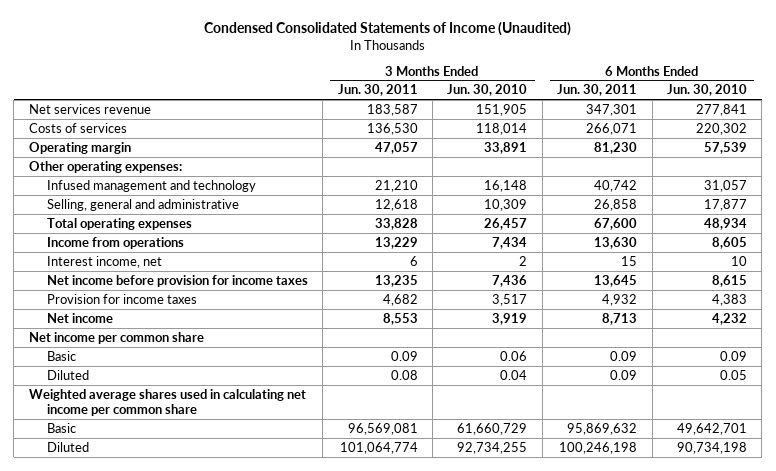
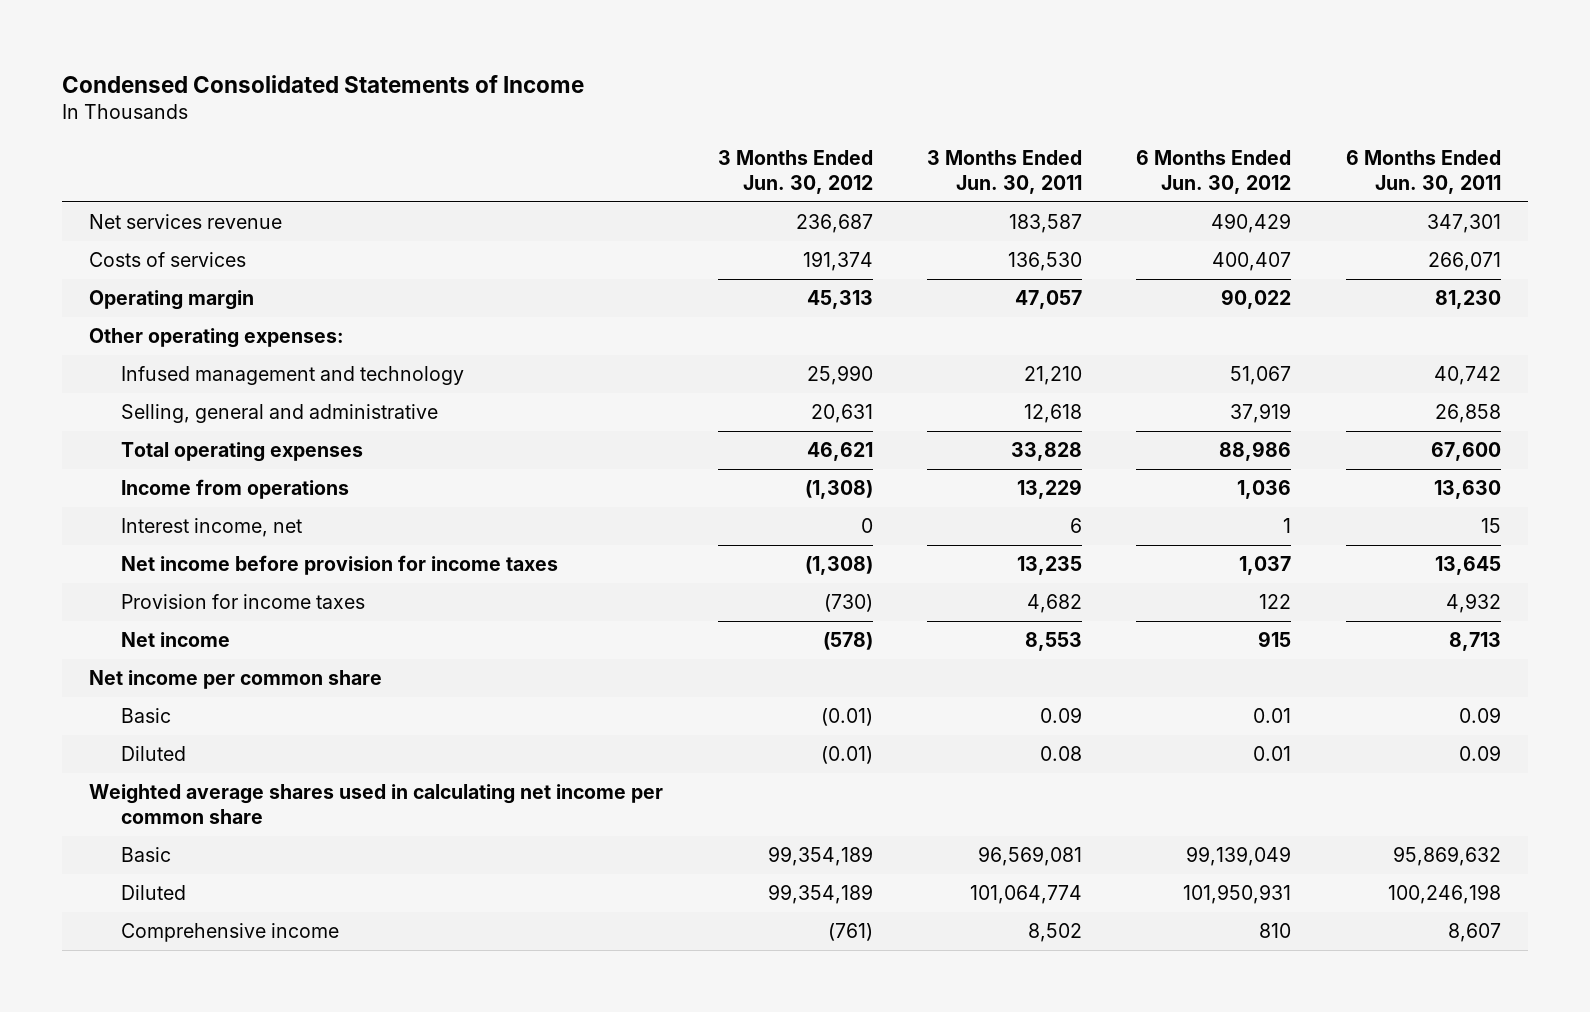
- Condensed Consolidated Statements of Income (Unaudited)
+ Condensed Consolidated Statements of Income
- | 3 Months Ended Jun. 30, 2011 | 3 Months Ended Jun. 30, 2010 | 6 Months Ended Jun. 30, 2011 | 6 Months Ended Jun. 30, 2010
+ | 3 Months Ended Jun. 30, 2012 | 3 Months Ended Jun. 30, 2011 | 6 Months Ended Jun. 30, 2012 | 6 Months Ended Jun. 30, 2011
+ Comprehensive income | (761) | 8,502 | 810 | 8,607

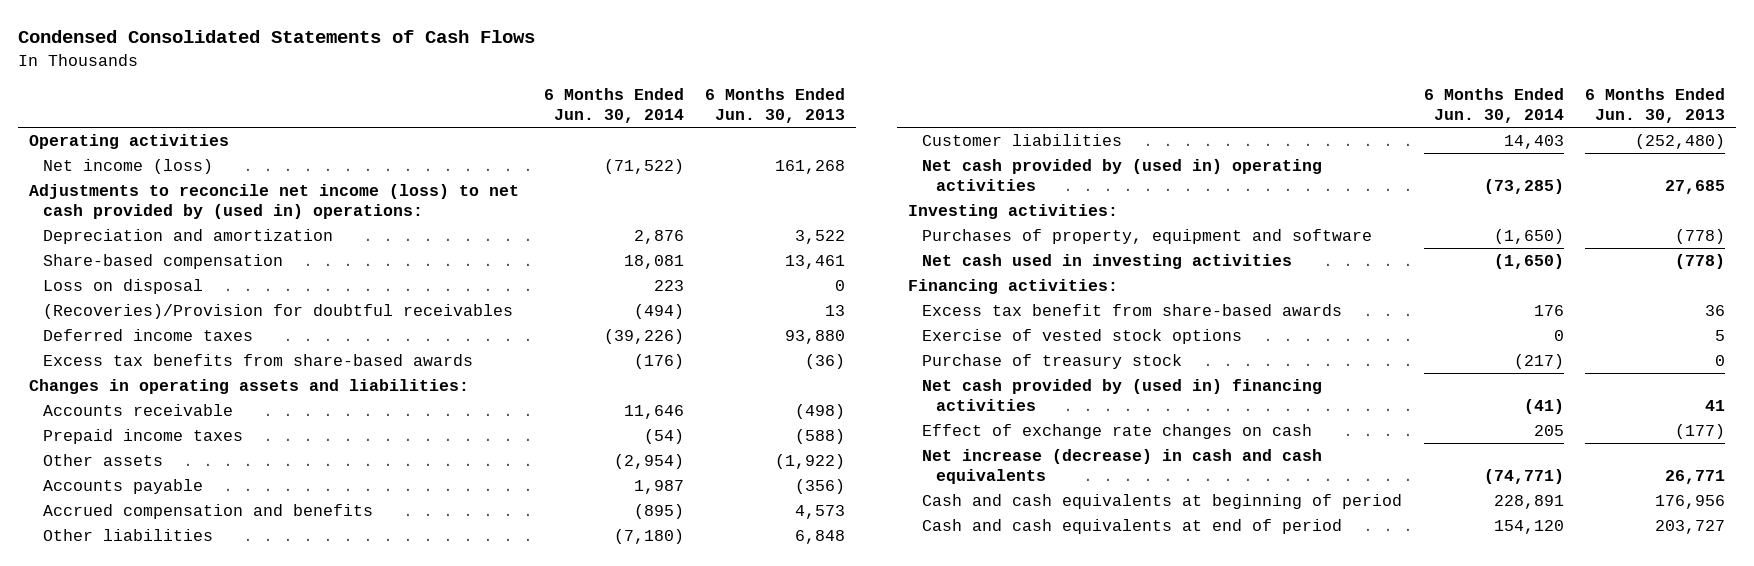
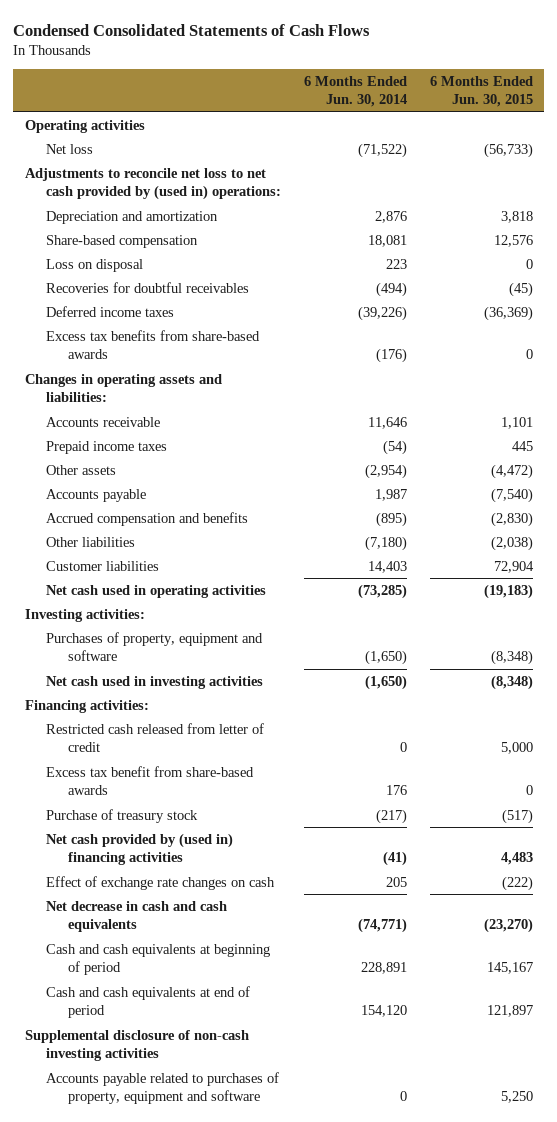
- | 6 Months Ended Jun. 30, 2014 | 6 Months Ended Jun. 30, 2013
+ | 6 Months Ended Jun. 30, 2014 | 6 Months Ended Jun. 30, 2015
- Net income (loss) | (71,522) | 161,268
- Adjustments to reconcile net income (loss) to net cash provided by (used in) operations:
+ Net loss | (71,522) | (56,733)
+ Adjustments to reconcile net loss to net cash provided by (used in) operations:
- (Recoveries)/Provision for doubtful receivables | (494) | 13
+ Recoveries for doubtful receivables | (494) | (45)
- Net cash provided by (used in) operating activities | (73,285) | 27,685
+ Net cash used in operating activities | (73,285) | (19,183)
+ Restricted cash released from letter of credit | 0 | 5,000
- Exercise of vested stock options | 0 | 5
- Net increase (decrease) in cash and cash equivalents | (74,771) | 26,771
+ Net decrease in cash and cash equivalents | (74,771) | (23,270)
+ Supplemental disclosure of non-cash investing activities
+ Accounts payable related to purchases of property, equipment and software | 0 | 5,250

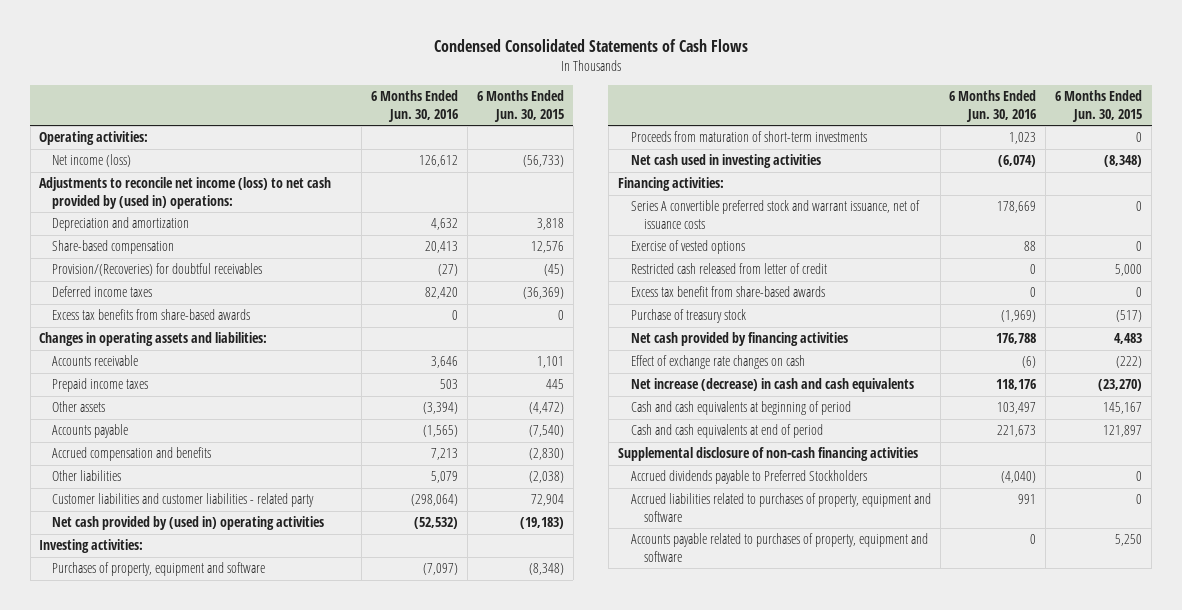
- | 6 Months Ended Jun. 30, 2014 | 6 Months Ended Jun. 30, 2015
+ | 6 Months Ended Jun. 30, 2016 | 6 Months Ended Jun. 30, 2015
- Operating activities
- Net loss | (71,522) | (56,733)
- Adjustments to reconcile net loss to net cash provided by (used in) operations:
+ Operating activities:
+ Net income (loss) | 126,612 | (56,733)
+ Adjustments to reconcile net income (loss) to net cash provided by (used in) operations:
- Loss on disposal | 223 | 0
- Recoveries for doubtful receivables | (494) | (45)
+ Provision/(Recoveries) for doubtful receivables | (27) | (45)
- Customer liabilities | 14,403 | 72,904
- Net cash used in operating activities | (73,285) | (19,183)
+ Customer liabilities and customer liabilities - related party | (298,064) | 72,904
+ Net cash provided by (used in) operating activities | (52,532) | (19,183)
+ Proceeds from maturation of short-term investments | 1,023 | 0
+ Series A convertible preferred stock and warrant issuance, net of issuance costs | 178,669 | 0
+ Exercise of vested options | 88 | 0
- Net cash provided by (used in) financing activities | (41) | 4,483
+ Net cash provided by financing activities | 176,788 | 4,483
- Net decrease in cash and cash equivalents | (74,771) | (23,270)
+ Net increase (decrease) in cash and cash equivalents | 118,176 | (23,270)
- Supplemental disclosure of non-cash investing activities
+ Supplemental disclosure of non-cash financing activities
+ Accrued dividends payable to Preferred Stockholders | (4,040) | 0
+ Accrued liabilities related to purchases of property, equipment and software | 991 | 0

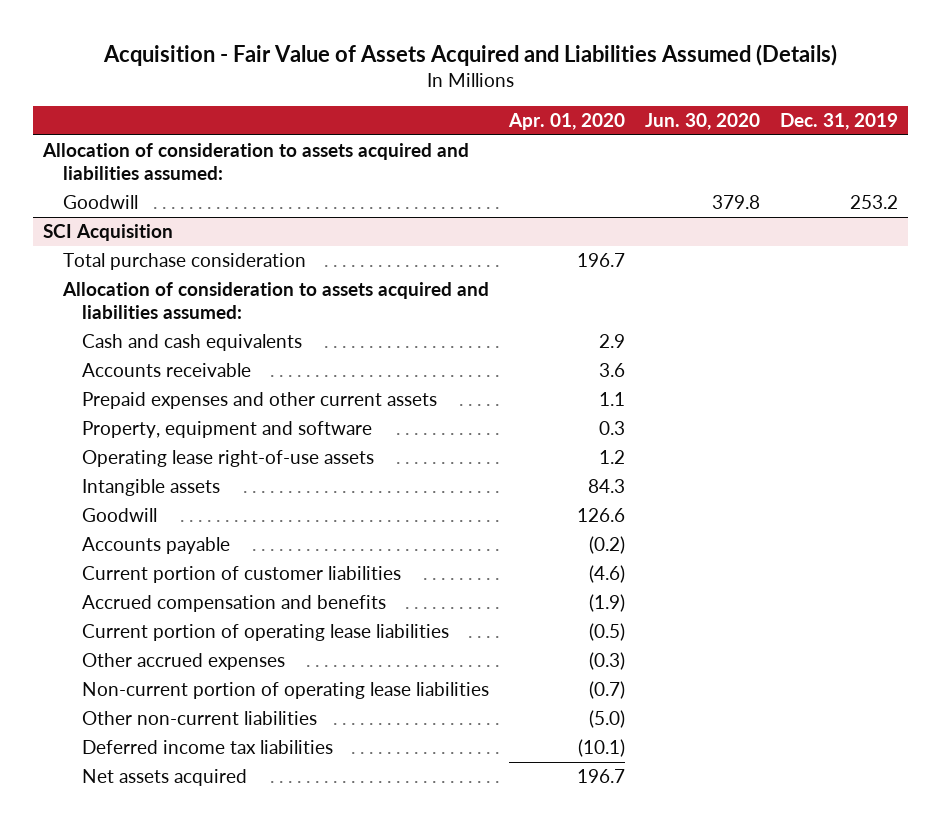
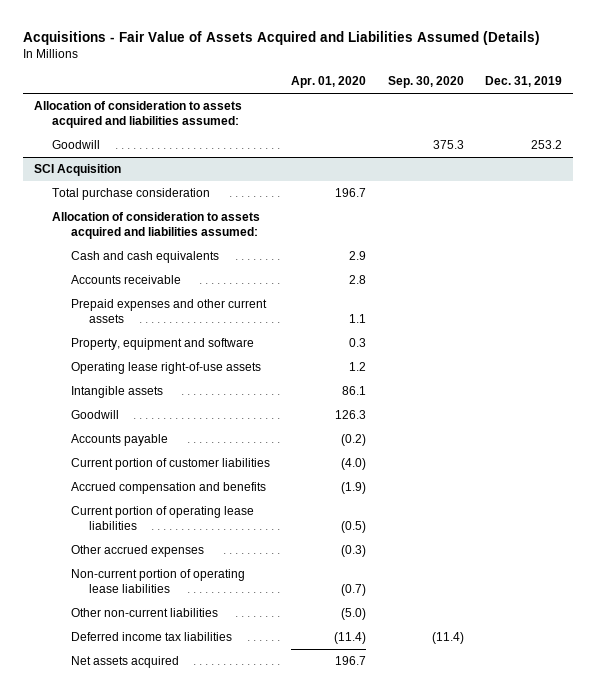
- Acquisition - Fair Value of Assets Acquired and Liabilities Assumed (Details)
+ Acquisitions - Fair Value of Assets Acquired and Liabilities Assumed (Details)
- | Apr. 01, 2020 | Jun. 30, 2020 | Dec. 31, 2019
+ | Apr. 01, 2020 | Sep. 30, 2020 | Dec. 31, 2019
@ SCI Acquisition
- Accounts receivable | 3.6 | |
+ Accounts receivable | 2.8 | |
- Intangible assets | 84.3 | |
- Goodwill | 126.6 | |
+ Intangible assets | 86.1 | |
+ Goodwill | 126.3 | |
- Current portion of customer liabilities | (4.6) | |
+ Current portion of customer liabilities | (4.0) | |
- Deferred income tax liabilities | (10.1) | |
+ Deferred income tax liabilities | (11.4) | (11.4) |

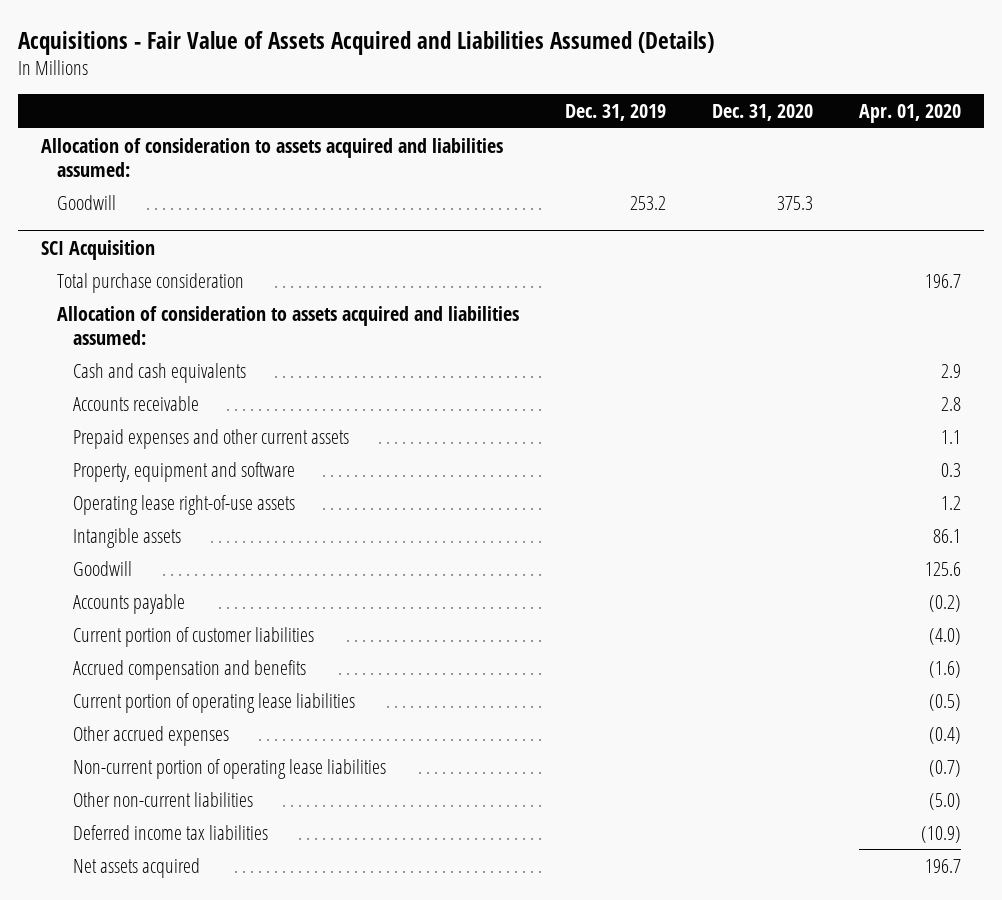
- | Apr. 01, 2020 | Sep. 30, 2020 | Dec. 31, 2019
+ | Dec. 31, 2019 | Dec. 31, 2020 | Apr. 01, 2020
@ SCI Acquisition
- Goodwill | 126.3 | |
+ Goodwill | | | 125.6
- Accrued compensation and benefits | (1.9) | |
+ Accrued compensation and benefits | | | (1.6)
- Other accrued expenses | (0.3) | |
+ Other accrued expenses | | | (0.4)
- Deferred income tax liabilities | (11.4) | (11.4) |
+ Deferred income tax liabilities | | | (10.9)

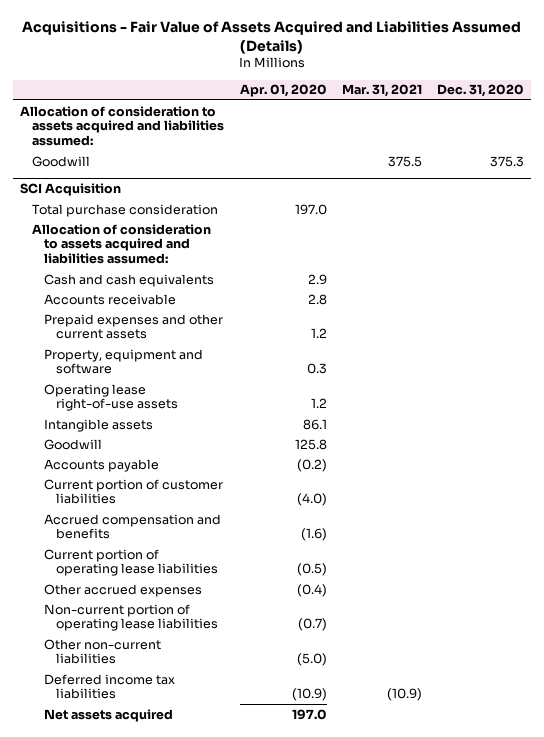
- | Dec. 31, 2019 | Dec. 31, 2020 | Apr. 01, 2020
+ | Apr. 01, 2020 | Mar. 31, 2021 | Dec. 31, 2020
@ SCI Acquisition
- Total purchase consideration | | | 196.7
+ Total purchase consideration | 197.0 | |
- Prepaid expenses and other current assets | | | 1.1
+ Prepaid expenses and other current assets | 1.2 | |
- Goodwill | | | 125.6
+ Goodwill | 125.8 | |
- Net assets acquired | | | 196.7
+ Net assets acquired | 197.0 | |

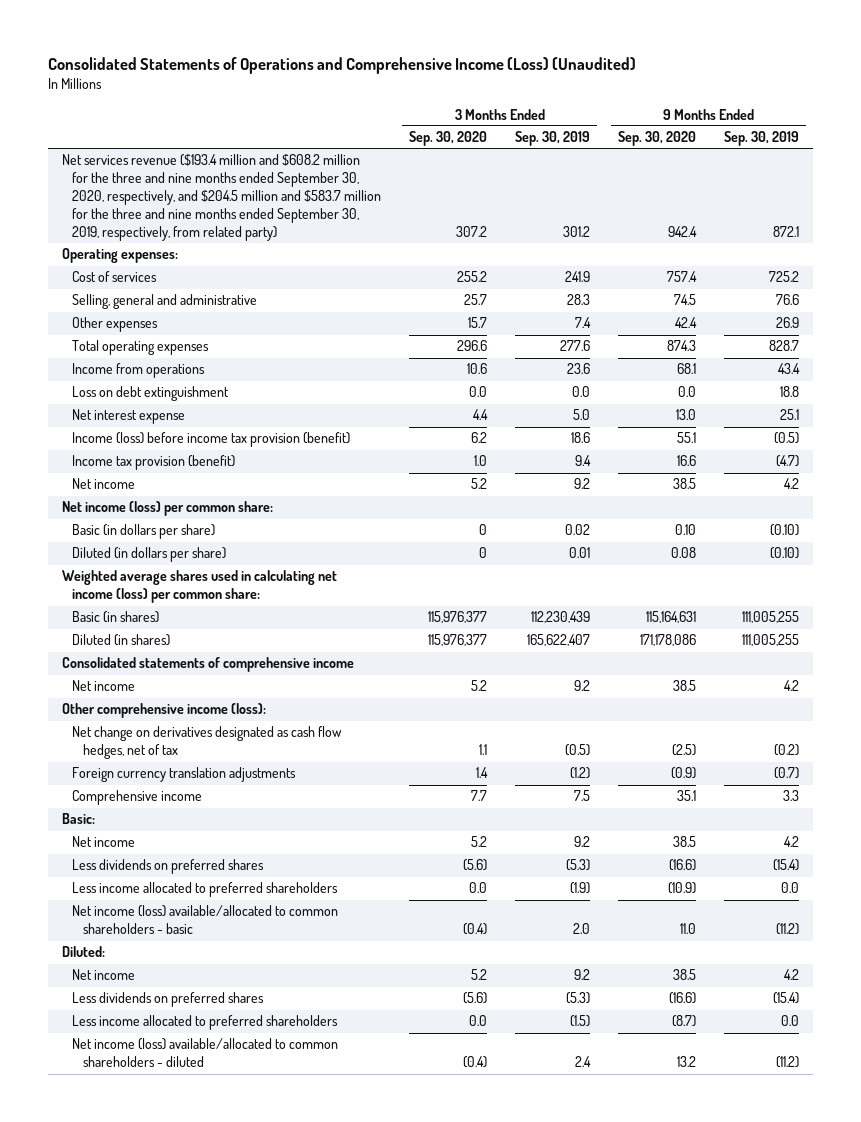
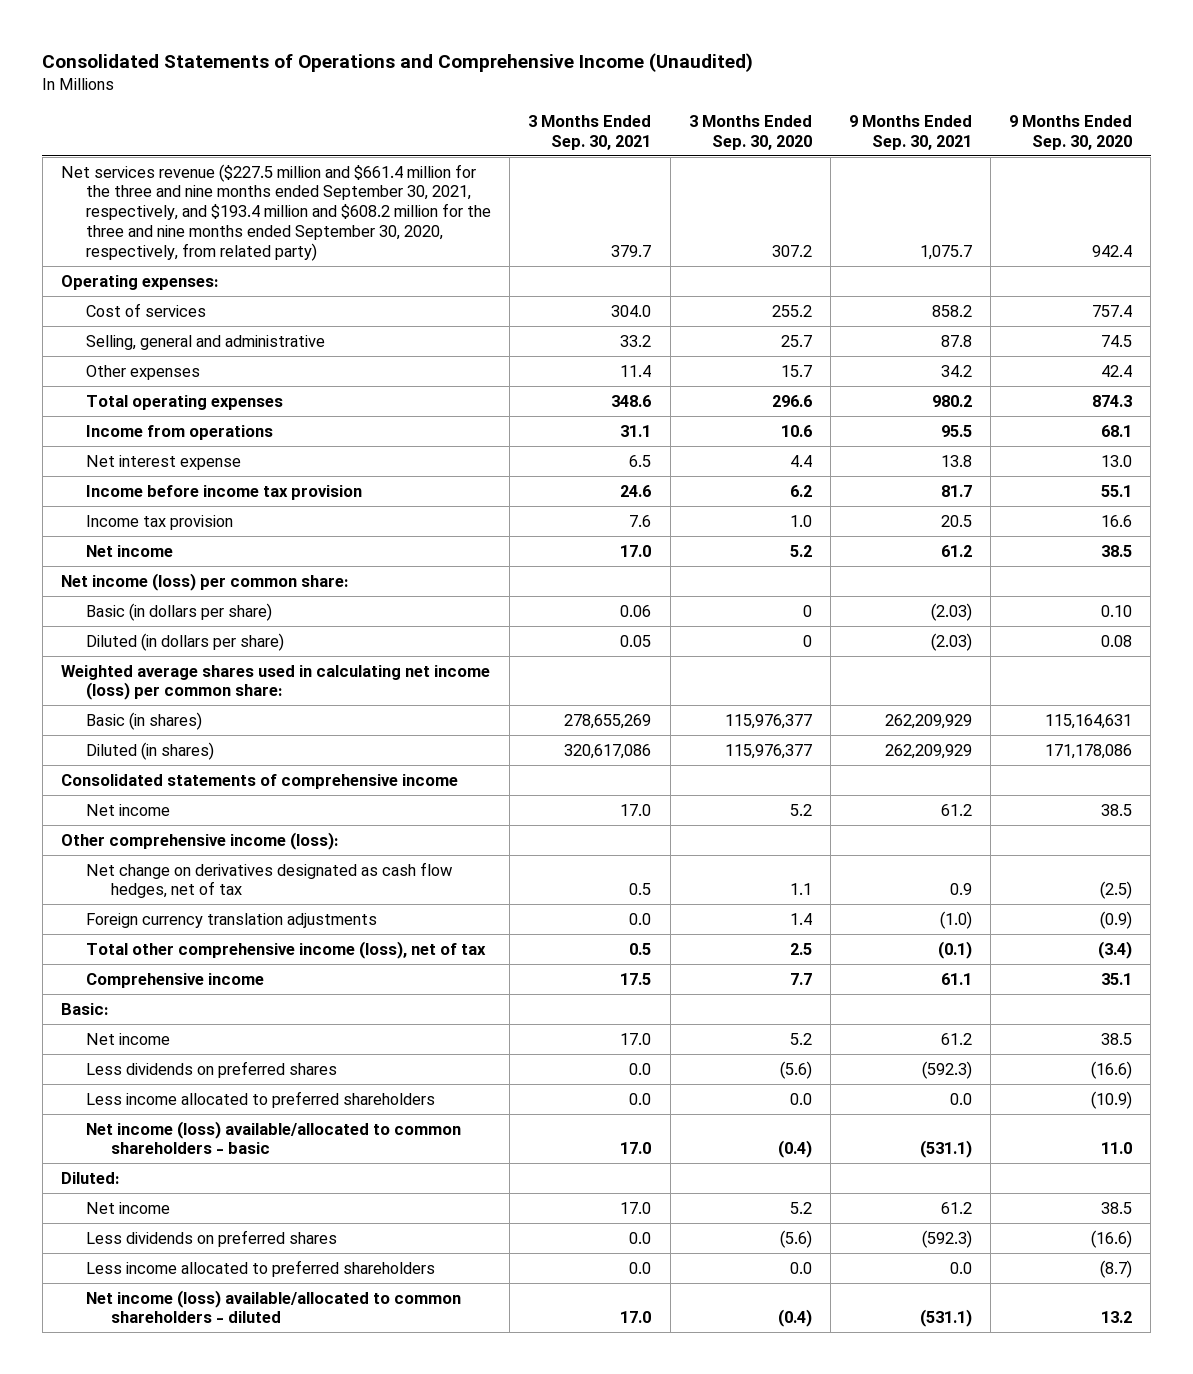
- Consolidated Statements of Operations and Comprehensive Income (Loss) (Unaudited)
+ Consolidated Statements of Operations and Comprehensive Income (Unaudited)
- | 3 Months Ended Sep. 30, 2020 | 3 Months Ended Sep. 30, 2019 | 9 Months Ended Sep. 30, 2020 | 9 Months Ended Sep. 30, 2019
+ | 3 Months Ended Sep. 30, 2021 | 3 Months Ended Sep. 30, 2020 | 9 Months Ended Sep. 30, 2021 | 9 Months Ended Sep. 30, 2020
- Net services revenue ($193.4 million and $608.2 million for the three and nine months ended September 30, 2020, respectively, and $204.5 million and $583.7 million for the three and nine months ended September 30, 2019, respectively, from related party) | 307.2 | 301.2 | 942.4 | 872.1
+ Net services revenue ($227.5 million and $661.4 million for the three and nine months ended September 30, 2021, respectively, and $193.4 million and $608.2 million for the three and nine months ended September 30, 2020, respectively, from related party) | 379.7 | 307.2 | 1,075.7 | 942.4
- Loss on debt extinguishment | 0.0 | 0.0 | 0.0 | 18.8
- Income (loss) before income tax provision (benefit) | 6.2 | 18.6 | 55.1 | (0.5)
- Income tax provision (benefit) | 1.0 | 9.4 | 16.6 | (4.7)
+ Income before income tax provision | 24.6 | 6.2 | 81.7 | 55.1
+ Income tax provision | 7.6 | 1.0 | 20.5 | 16.6
+ Total other comprehensive income (loss), net of tax | 0.5 | 2.5 | (0.1) | (3.4)

